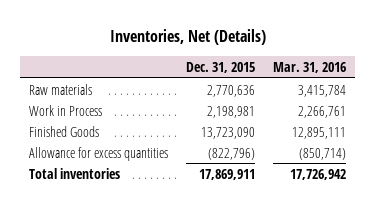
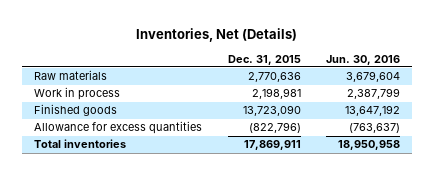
- | Dec. 31, 2015 | Mar. 31, 2016
+ | Dec. 31, 2015 | Jun. 30, 2016
- Work in Process | 2,198,981 | 2,266,761
- Finished Goods | 13,723,090 | 12,895,111
+ Work in process | 2,198,981 | 2,387,799
+ Finished goods | 13,723,090 | 13,647,192

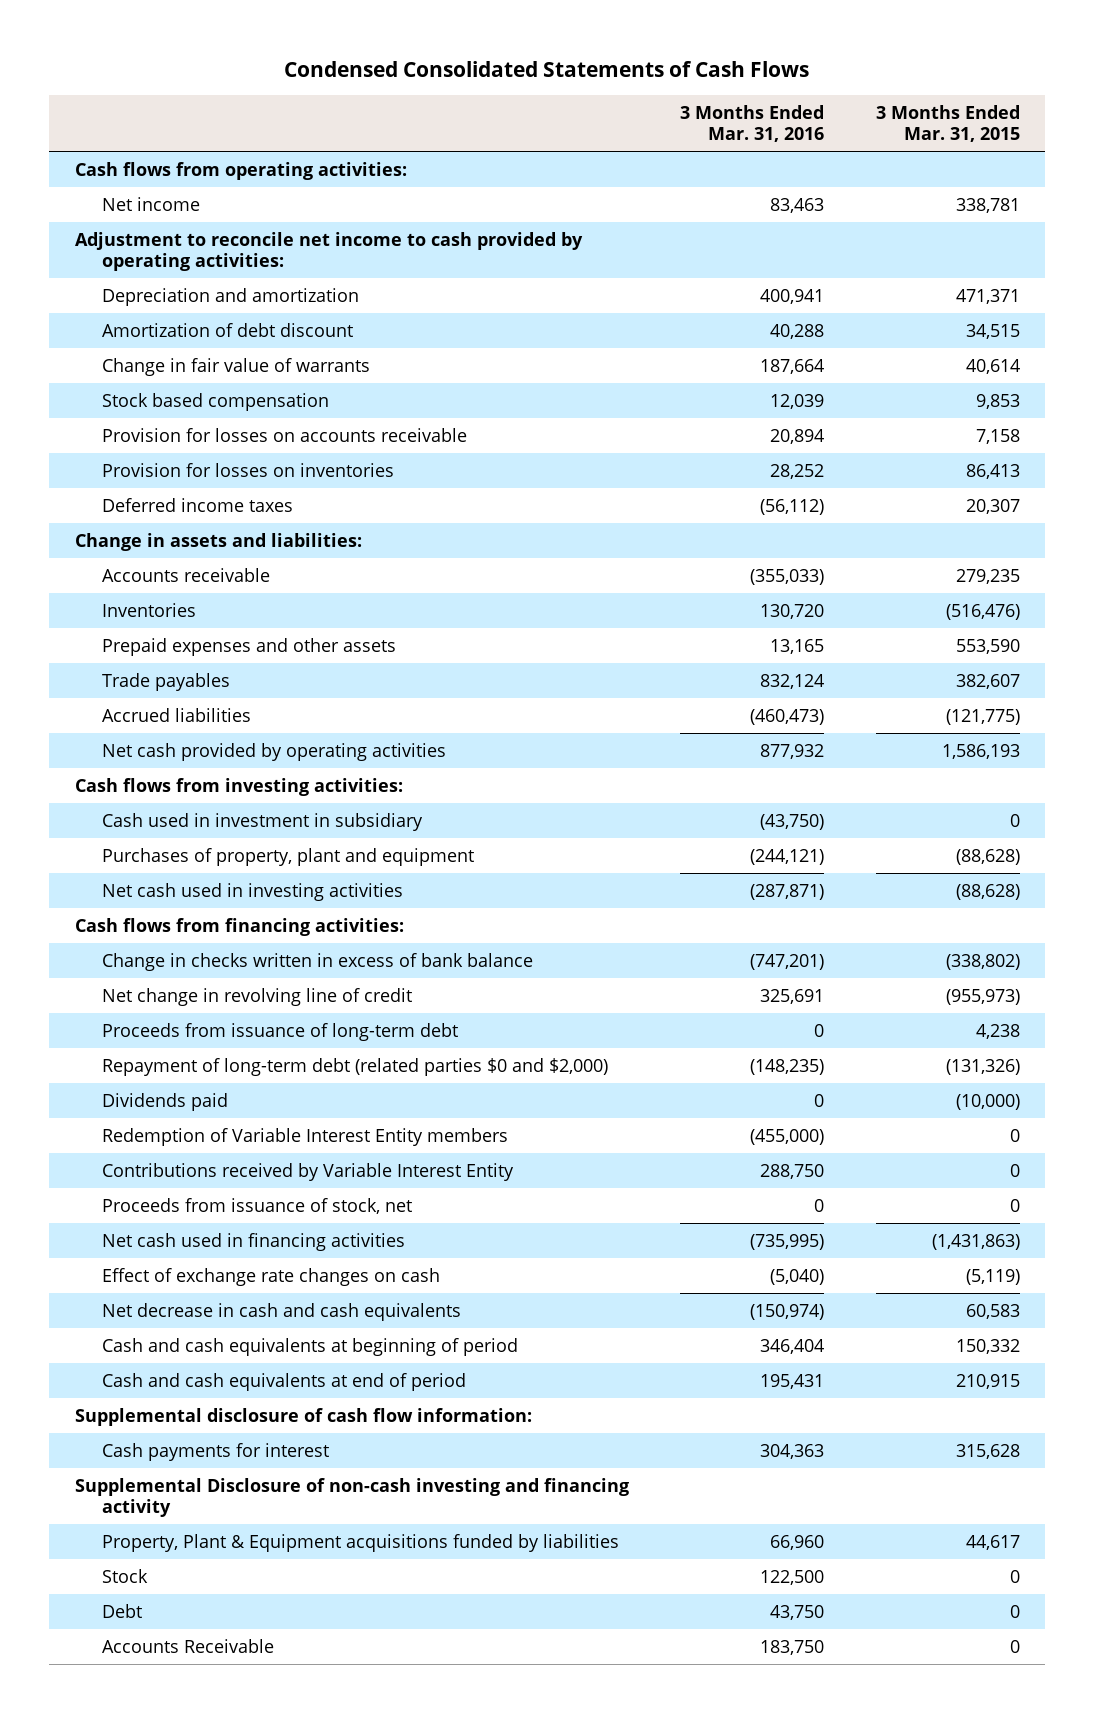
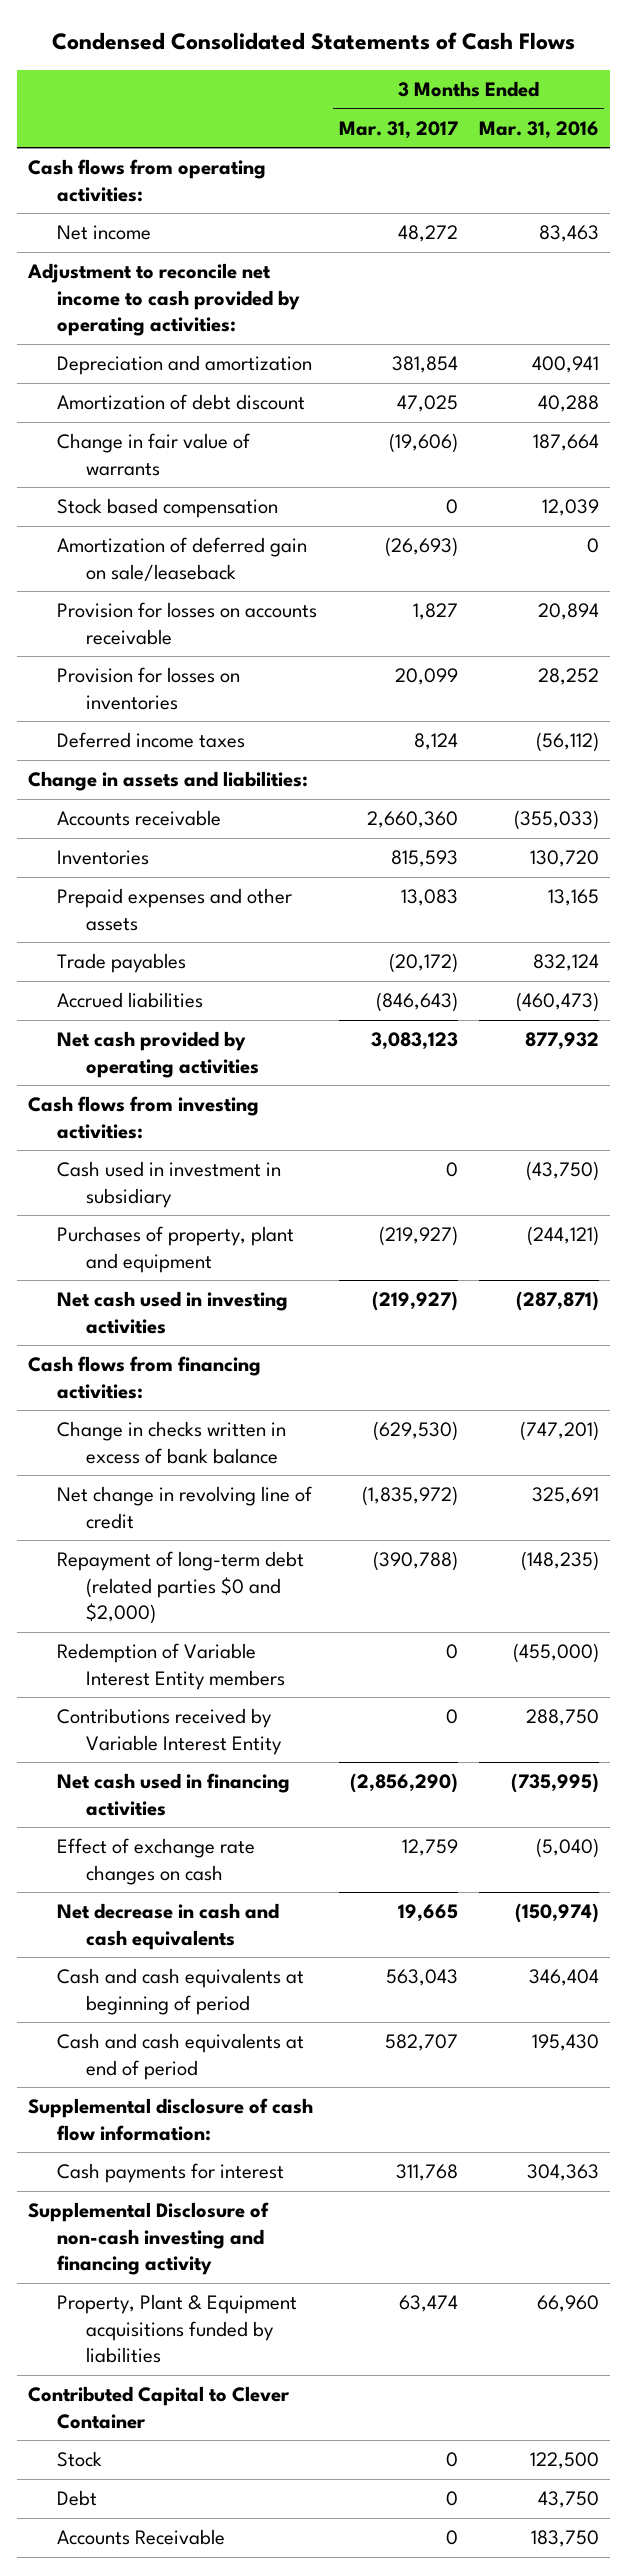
- | 3 Months Ended Mar. 31, 2016 | 3 Months Ended Mar. 31, 2015
+ | 3 Months Ended Mar. 31, 2017 | 3 Months Ended Mar. 31, 2016
+ Amortization of deferred gain on sale/leaseback | (26,693) | 0
- Proceeds from issuance of long-term debt | 0 | 4,238
- Dividends paid | 0 | (10,000)
- Proceeds from issuance of stock, net | 0 | 0
- Cash and cash equivalents at end of period | 195,431 | 210,915
+ Cash and cash equivalents at end of period | 582,707 | 195,430
+ Contributed Capital to Clever Container

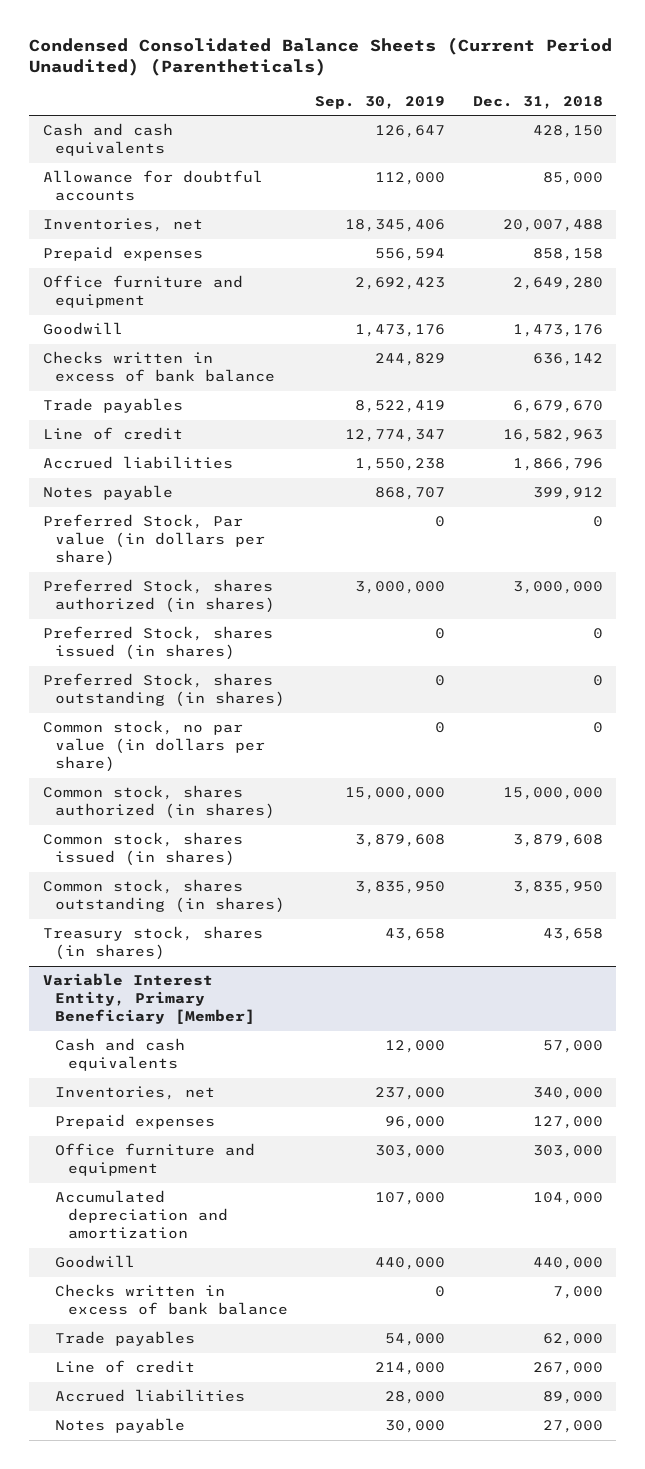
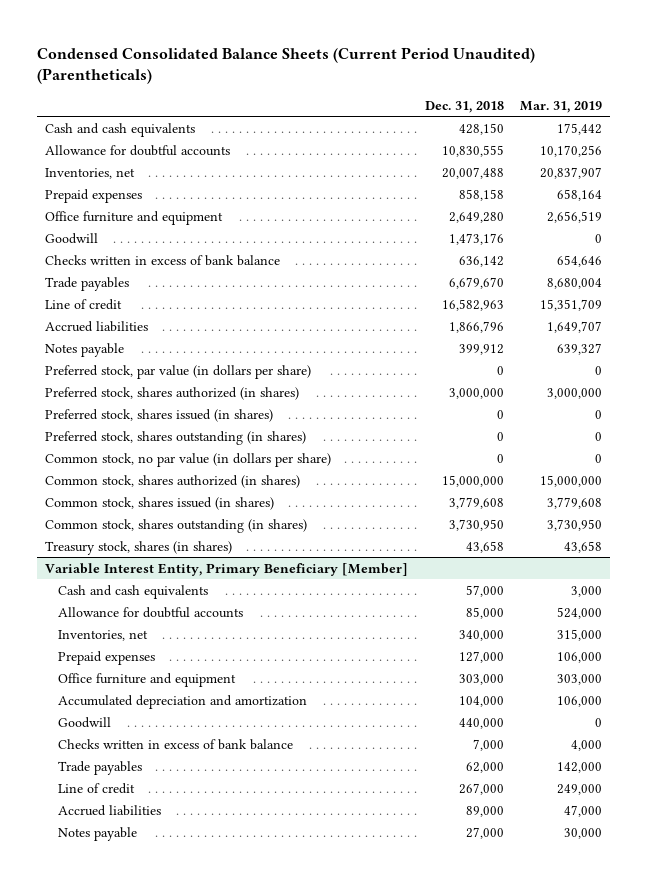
- | Sep. 30, 2019 | Dec. 31, 2018
+ | Dec. 31, 2018 | Mar. 31, 2019
- Allowance for doubtful accounts | 112,000 | 85,000
+ Allowance for doubtful accounts | 10,830,555 | 10,170,256
- Preferred Stock, Par value (in dollars per share) | 0 | 0
- Preferred Stock, shares authorized (in shares) | 3,000,000 | 3,000,000
- Preferred Stock, shares issued (in shares) | 0 | 0
- Preferred Stock, shares outstanding (in shares) | 0 | 0
+ Preferred stock, par value (in dollars per share) | 0 | 0
+ Preferred stock, shares authorized (in shares) | 3,000,000 | 3,000,000
+ Preferred stock, shares issued (in shares) | 0 | 0
+ Preferred stock, shares outstanding (in shares) | 0 | 0
- Common stock, shares issued (in shares) | 3,879,608 | 3,879,608
- Common stock, shares outstanding (in shares) | 3,835,950 | 3,835,950
+ Common stock, shares issued (in shares) | 3,779,608 | 3,779,608
+ Common stock, shares outstanding (in shares) | 3,730,950 | 3,730,950
@ Variable Interest Entity, Primary Beneficiary [Member]
+ Allowance for doubtful accounts | 85,000 | 524,000

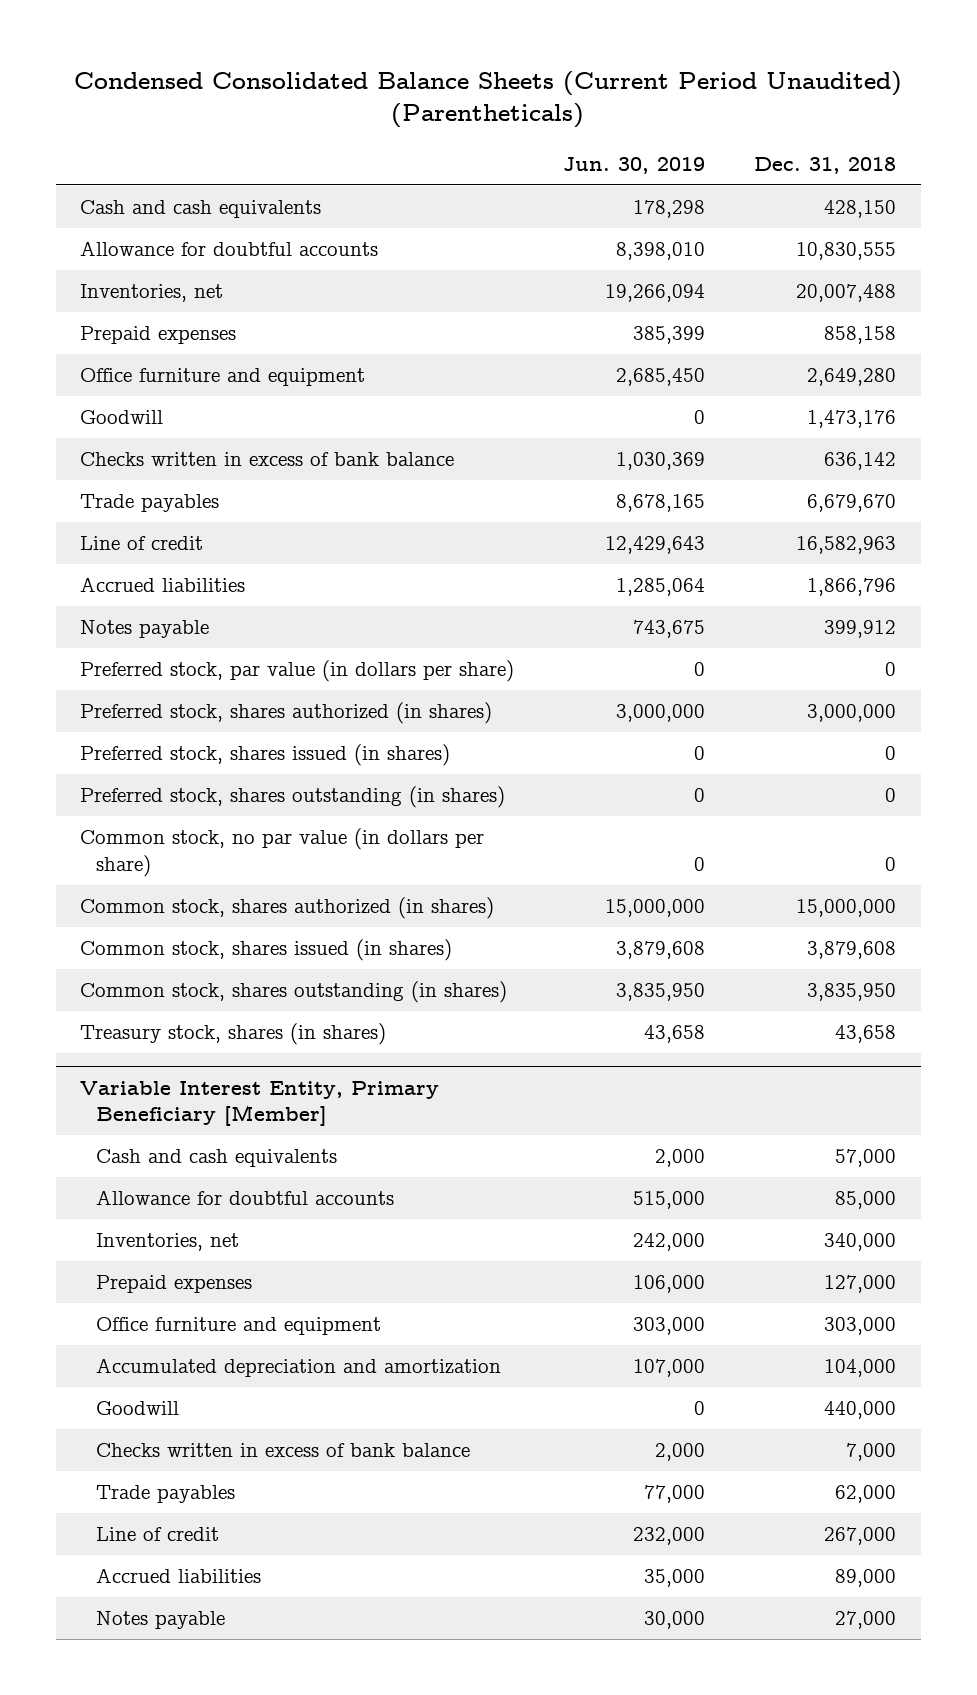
- | Dec. 31, 2018 | Mar. 31, 2019
+ | Jun. 30, 2019 | Dec. 31, 2018
- Common stock, shares issued (in shares) | 3,779,608 | 3,779,608
- Common stock, shares outstanding (in shares) | 3,730,950 | 3,730,950
+ Common stock, shares issued (in shares) | 3,879,608 | 3,879,608
+ Common stock, shares outstanding (in shares) | 3,835,950 | 3,835,950

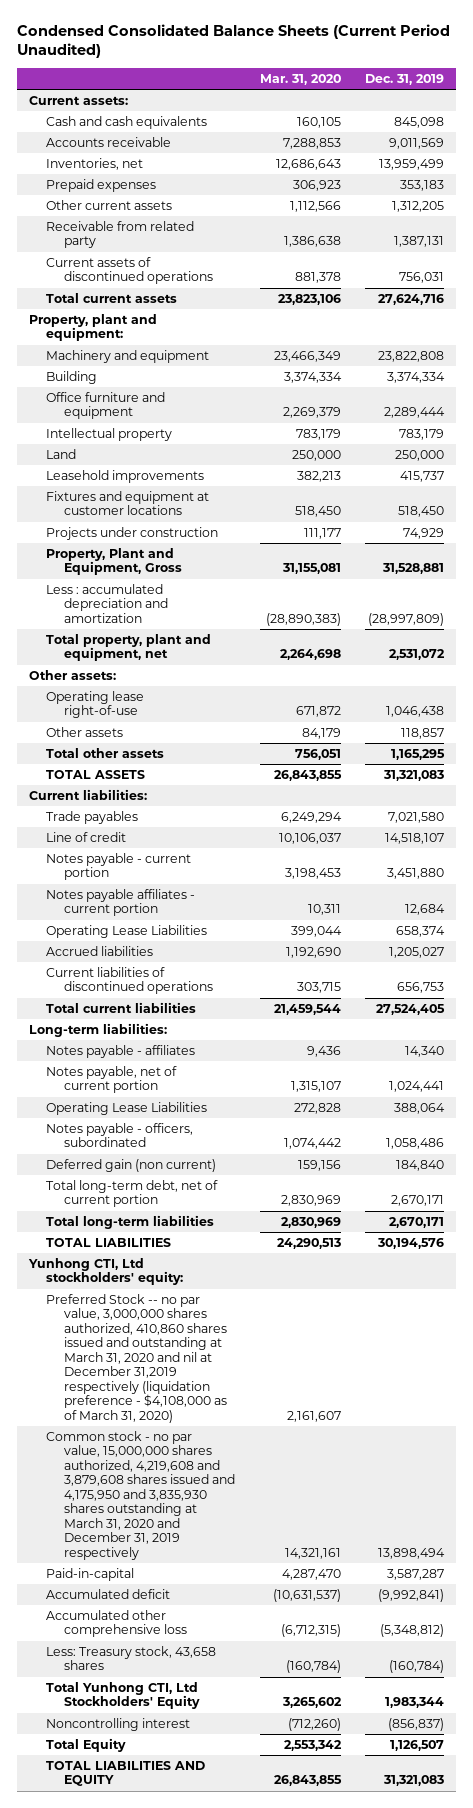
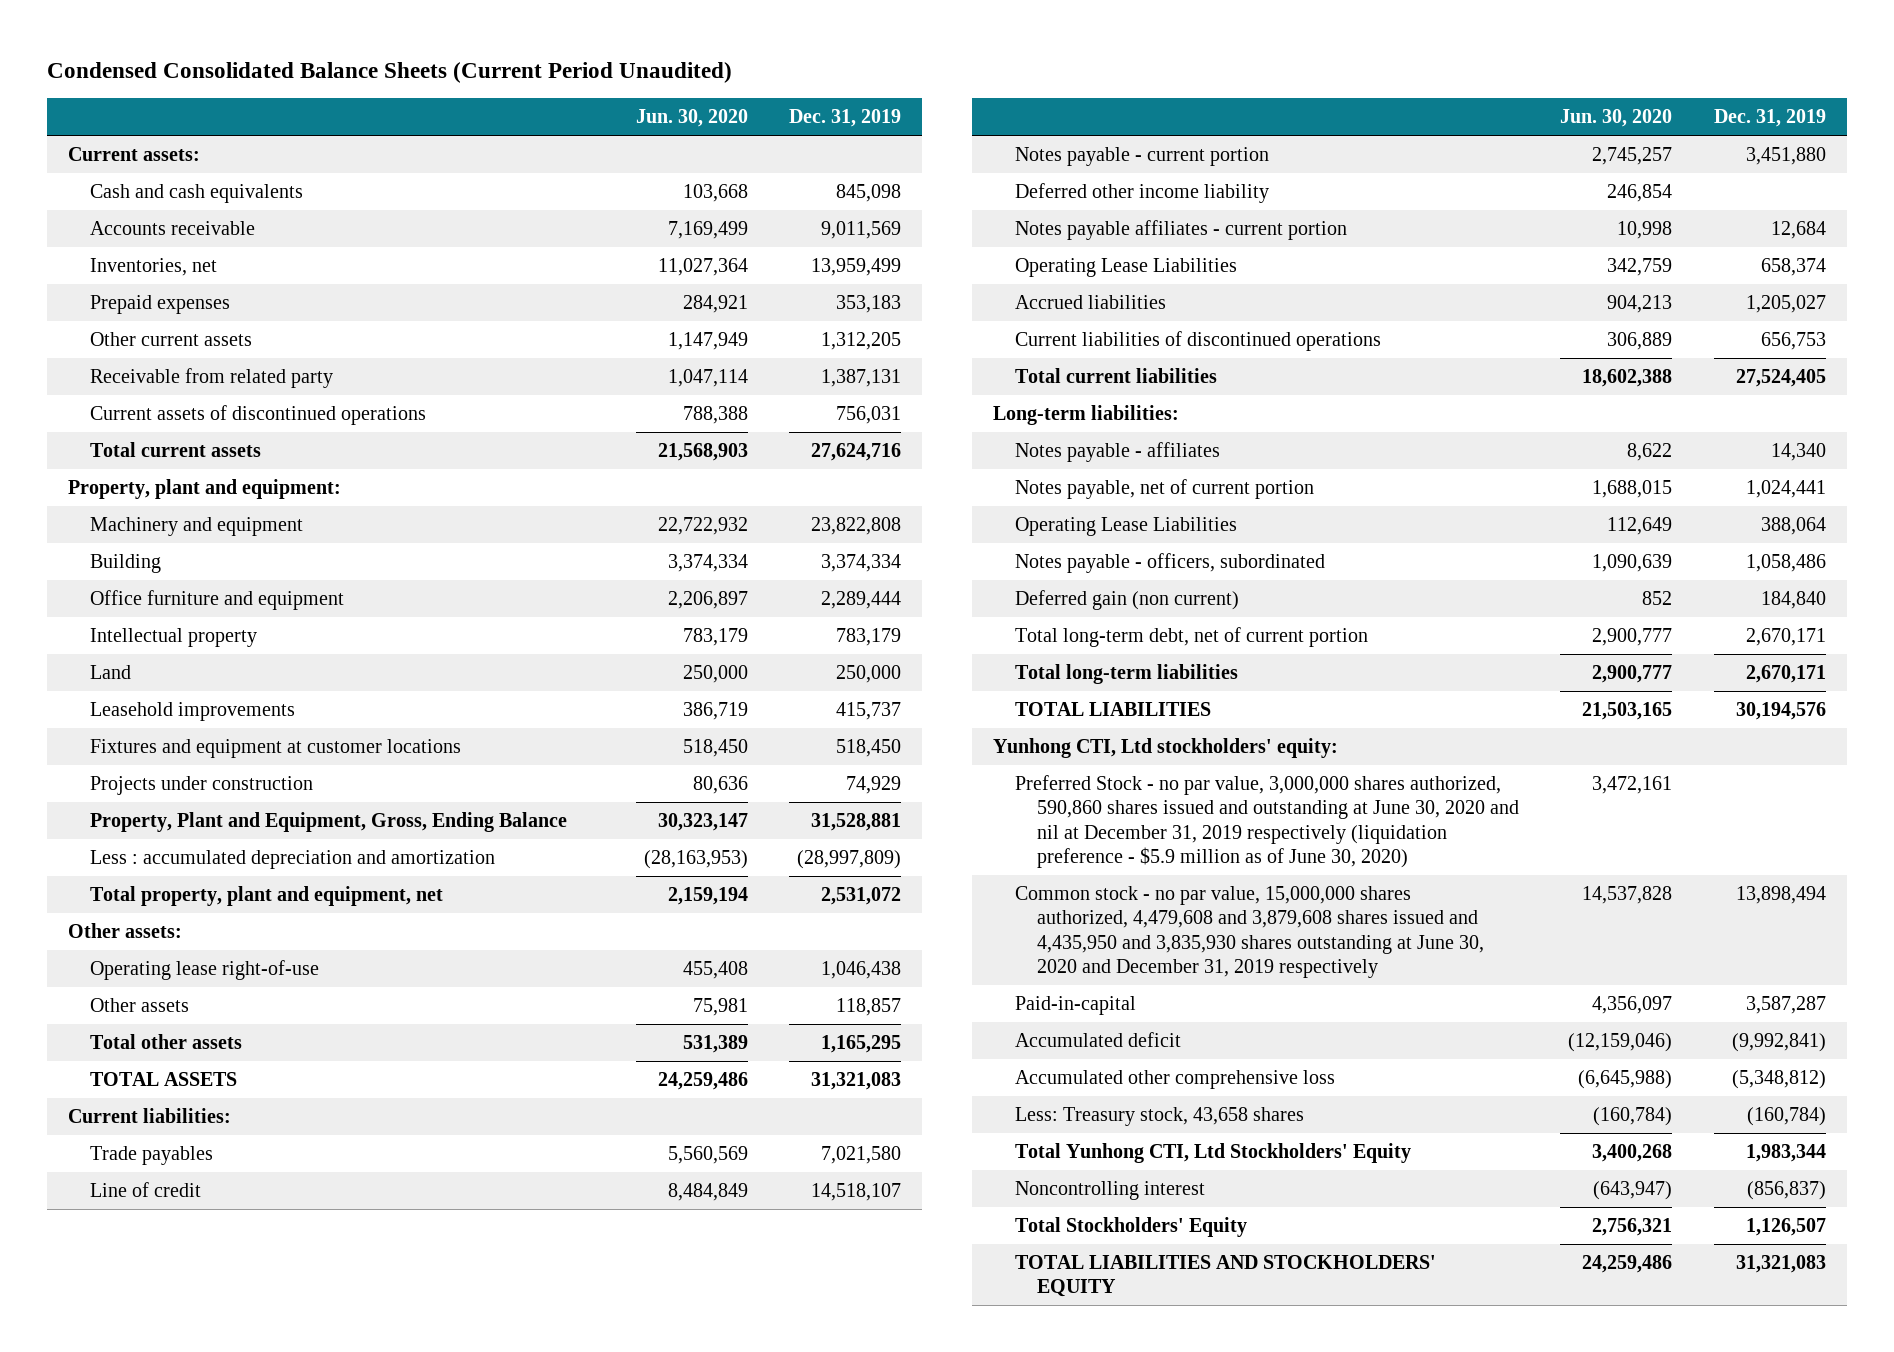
- | Mar. 31, 2020 | Dec. 31, 2019
+ | Jun. 30, 2020 | Dec. 31, 2019
- Property, Plant and Equipment, Gross | 31,155,081 | 31,528,881
+ Property, Plant and Equipment, Gross, Ending Balance | 30,323,147 | 31,528,881
+ Deferred other income liability | 246,854 |
- Preferred Stock -- no par value, 3,000,000 shares authorized, 410,860 shares issued and outstanding at March 31, 2020 and nil at December 31,2019 respectively (liquidation preference - $4,108,000 as of March 31, 2020) | 2,161,607 |
- Common stock - no par value, 15,000,000 shares authorized, 4,219,608 and 3,879,608 shares issued and 4,175,950 and 3,835,930 shares outstanding at March 31, 2020 and December 31, 2019 respectively | 14,321,161 | 13,898,494
+ Preferred Stock - no par value, 3,000,000 shares authorized, 590,860 shares issued and outstanding at June 30, 2020 and nil at December 31, 2019 respectively (liquidation preference - $5.9 million as of June 30, 2020) | 3,472,161 |
+ Common stock - no par value, 15,000,000 shares authorized, 4,479,608 and 3,879,608 shares issued and 4,435,950 and 3,835,930 shares outstanding at June 30, 2020 and December 31, 2019 respectively | 14,537,828 | 13,898,494
- Total Equity | 2,553,342 | 1,126,507
- TOTAL LIABILITIES AND EQUITY | 26,843,855 | 31,321,083
+ Total Stockholders' Equity | 2,756,321 | 1,126,507
+ TOTAL LIABILITIES AND STOCKHOLDERS' EQUITY | 24,259,486 | 31,321,083

